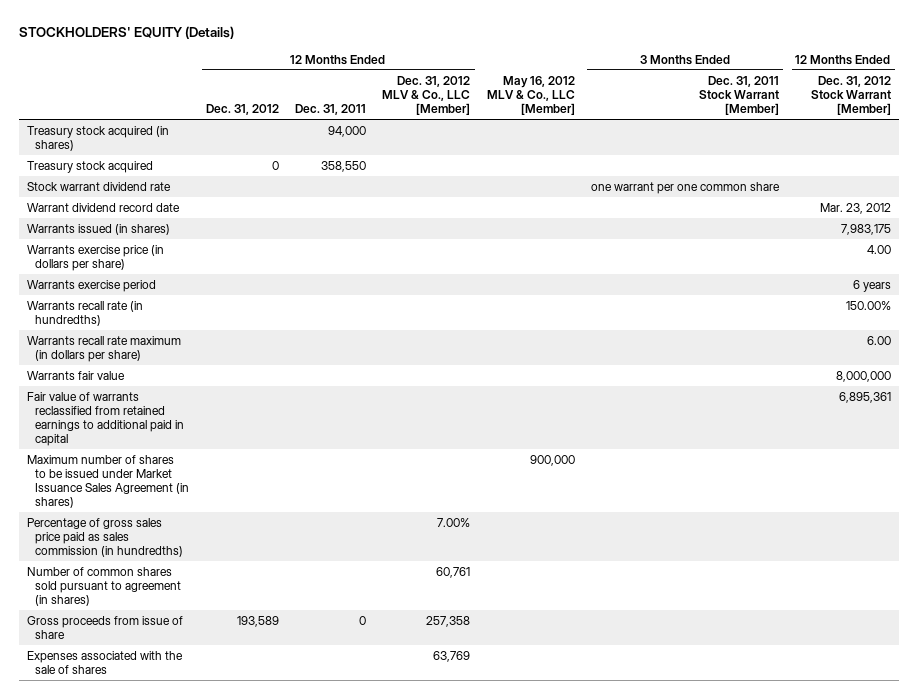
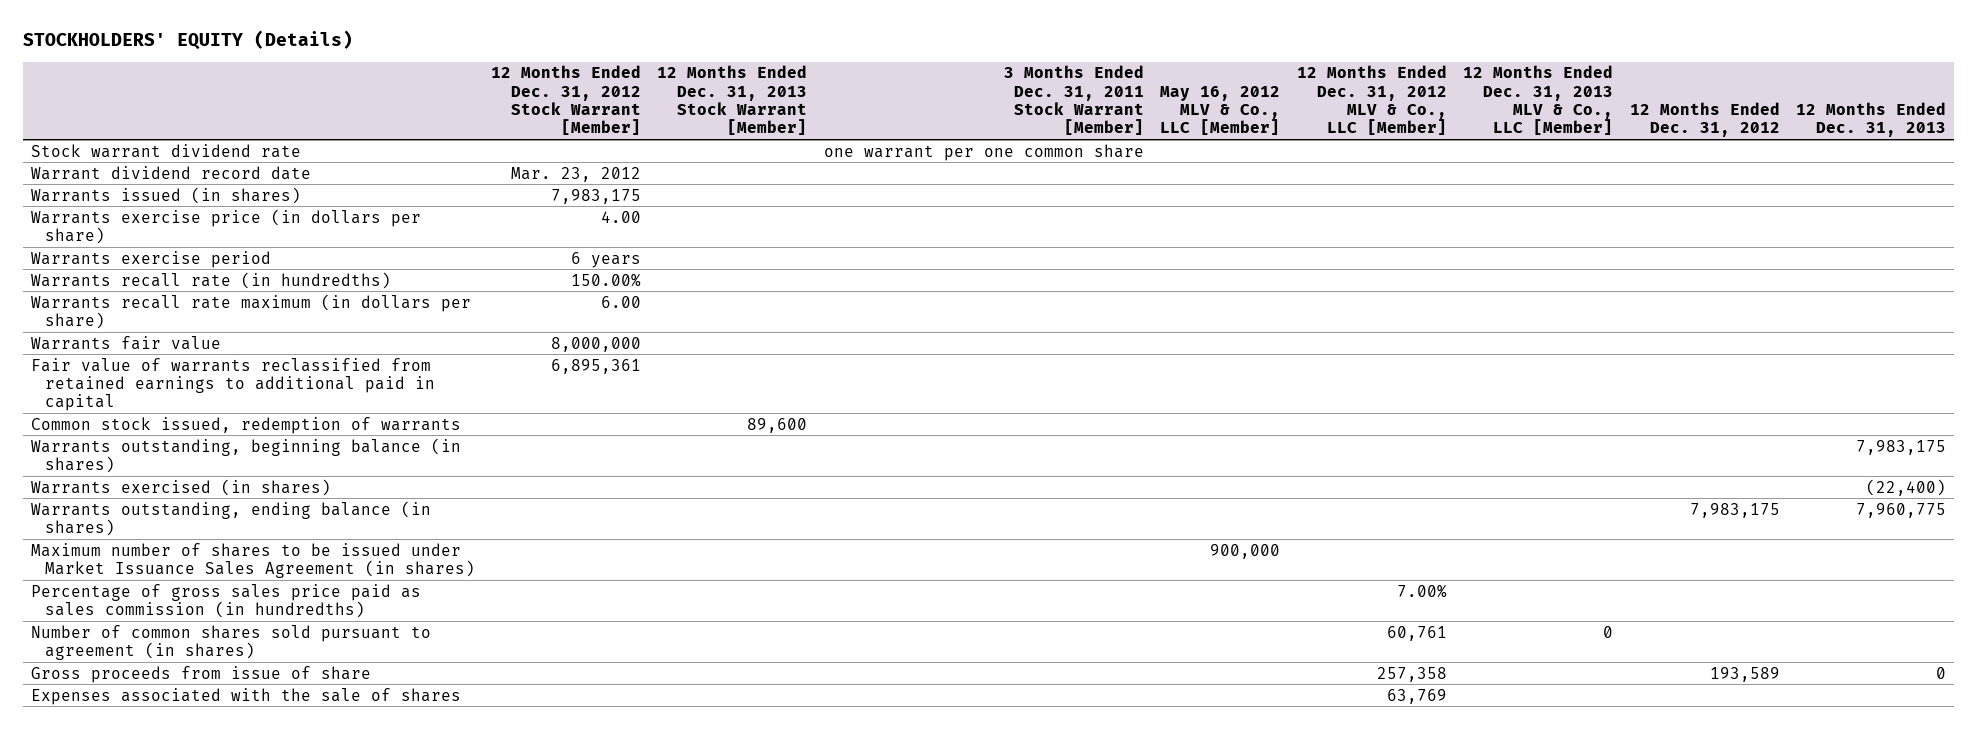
- | 12 Months Ended Dec. 31, 2012 | 12 Months Ended Dec. 31, 2011 | 12 Months Ended Dec. 31, 2012 MLV & Co., LLC [Member] | May 16, 2012 MLV & Co., LLC [Member] | 3 Months Ended Dec. 31, 2011 Stock Warrant [Member] | 12 Months Ended Dec. 31, 2012 Stock Warrant [Member]
+ | 12 Months Ended Dec. 31, 2012 Stock Warrant [Member] | 12 Months Ended Dec. 31, 2013 Stock Warrant [Member] | 3 Months Ended Dec. 31, 2011 Stock Warrant [Member] | May 16, 2012 MLV & Co., LLC [Member] | 12 Months Ended Dec. 31, 2012 MLV & Co., LLC [Member] | 12 Months Ended Dec. 31, 2013 MLV & Co., LLC [Member] | 12 Months Ended Dec. 31, 2012 | 12 Months Ended Dec. 31, 2013
- Treasury stock acquired (in shares) | | 94,000 | | | |
- Treasury stock acquired | 0 | 358,550 | | | |
+ Common stock issued, redemption of warrants | | 89,600 | | | | | |
+ Warrants outstanding, beginning balance (in shares) | | | | | | | | 7,983,175
+ Warrants exercised (in shares) | | | | | | | | (22,400)
+ Warrants outstanding, ending balance (in shares) | | | | | | | 7,983,175 | 7,960,775

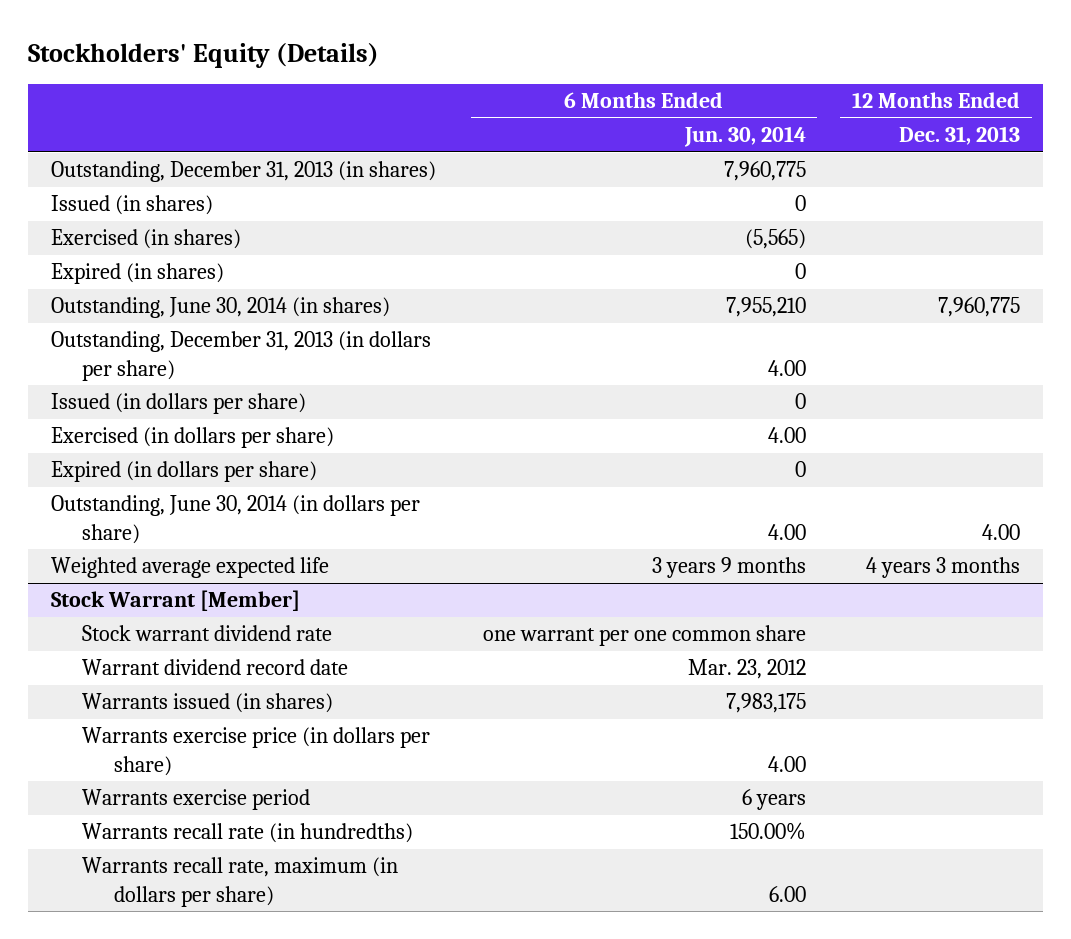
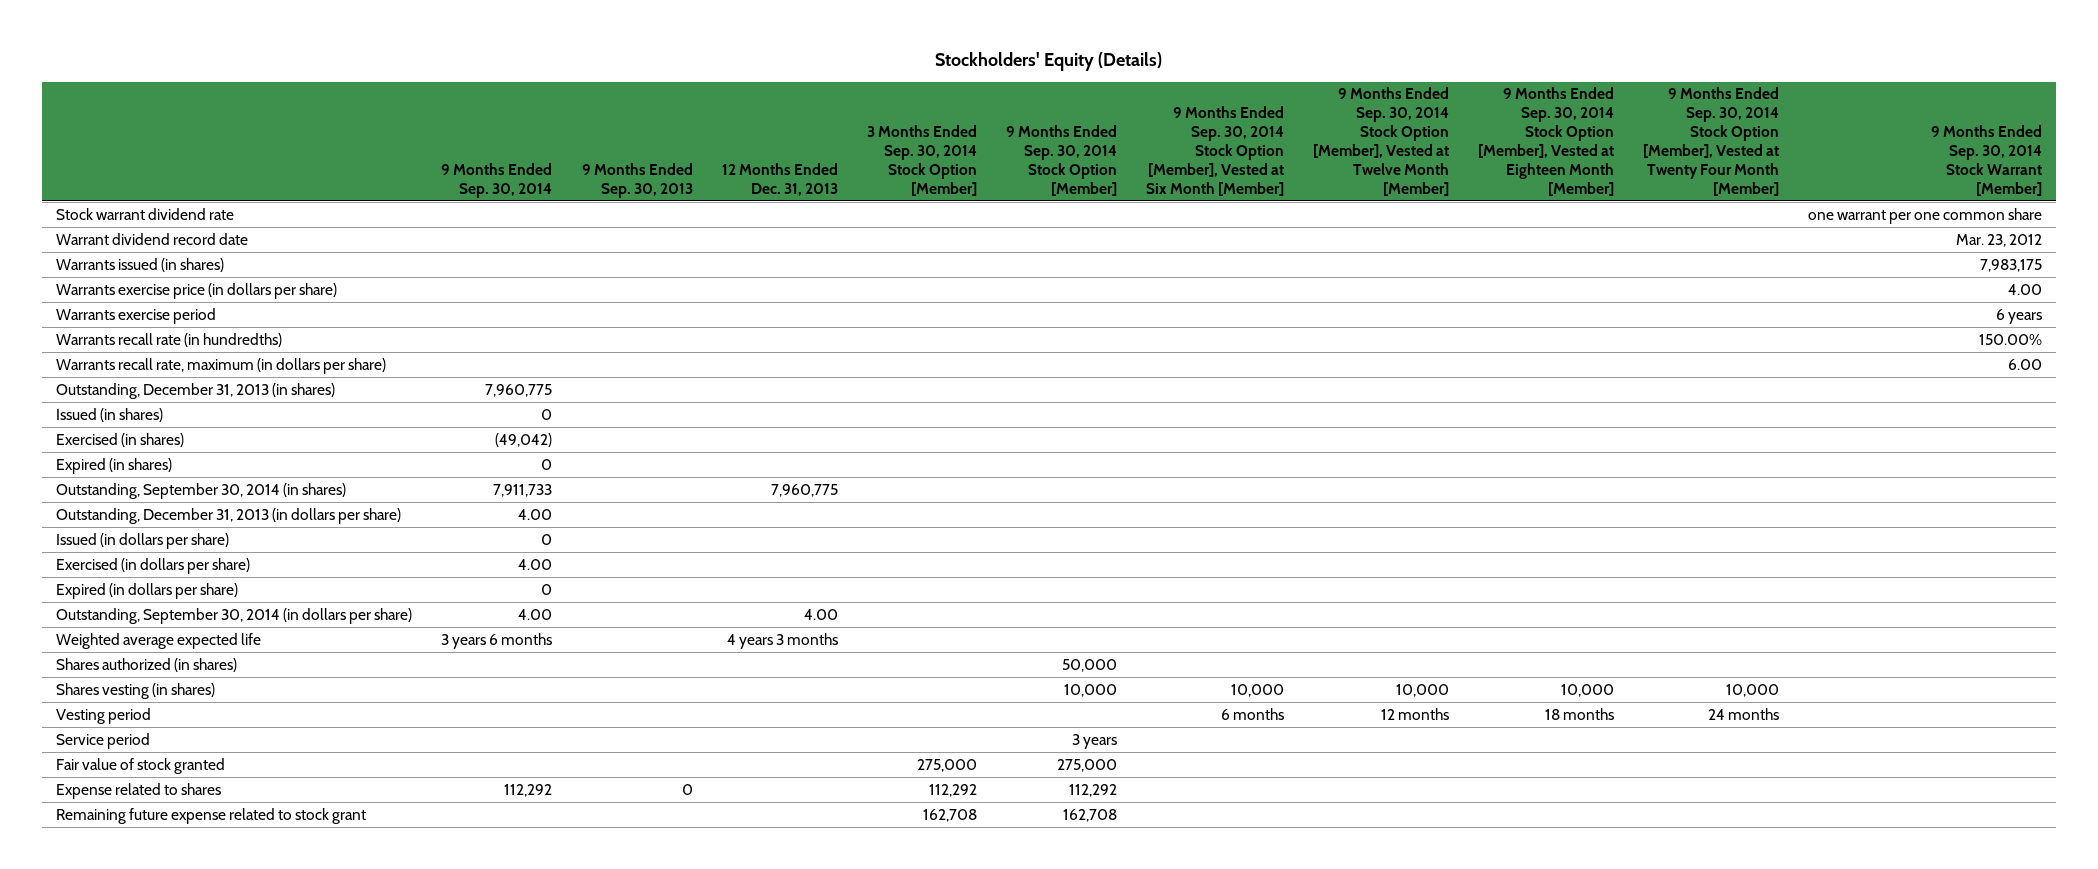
- | 6 Months Ended Jun. 30, 2014 | 12 Months Ended Dec. 31, 2013
+ | 9 Months Ended Sep. 30, 2014 | 9 Months Ended Sep. 30, 2013 | 12 Months Ended Dec. 31, 2013 | 3 Months Ended Sep. 30, 2014 Stock Option [Member] | 9 Months Ended Sep. 30, 2014 Stock Option [Member] | 9 Months Ended Sep. 30, 2014 Stock Option [Member], Vested at Six Month [Member] | 9 Months Ended Sep. 30, 2014 Stock Option [Member], Vested at Twelve Month [Member] | 9 Months Ended Sep. 30, 2014 Stock Option [Member], Vested at Eighteen Month [Member] | 9 Months Ended Sep. 30, 2014 Stock Option [Member], Vested at Twenty Four Month [Member] | 9 Months Ended Sep. 30, 2014 Stock Warrant [Member]
+ Stock warrant dividend rate | | | | | | | | | | one warrant per one common share
+ Warrant dividend record date | | | | | | | | | | Mar. 23, 2012
+ Warrants issued (in shares) | | | | | | | | | | 7,983,175
+ Warrants exercise price (in dollars per share) | | | | | | | | | | 4.00
+ Warrants exercise period | | | | | | | | | | 6 years
+ Warrants recall rate (in hundredths) | | | | | | | | | | 150.00%
+ Warrants recall rate, maximum (in dollars per share) | | | | | | | | | | 6.00
- Outstanding, June 30, 2014 (in shares) | 7,955,210 | 7,960,775
+ Outstanding, September 30, 2014 (in shares) | 7,911,733 | | 7,960,775 | | | | | | |
- Outstanding, June 30, 2014 (in dollars per share) | 4.00 | 4.00
+ Outstanding, September 30, 2014 (in dollars per share) | 4.00 | | 4.00 | | | | | | |
- Stock Warrant [Member]
- Stock warrant dividend rate | one warrant per one common share |
- Warrant dividend record date | Mar. 23, 2012 |
- Warrants issued (in shares) | 7,983,175 |
- Warrants exercise price (in dollars per share) | 4.00 |
- Warrants exercise period | 6 years |
- Warrants recall rate (in hundredths) | 150.00% |
- Warrants recall rate, maximum (in dollars per share) | 6.00 |
+ Shares authorized (in shares) | | | | | 50,000 | | | | |
+ Shares vesting (in shares) | | | | | 10,000 | 10,000 | 10,000 | 10,000 | 10,000 |
+ Vesting period | | | | | | 6 months | 12 months | 18 months | 24 months |
+ Service period | | | | | 3 years | | | | |
+ Fair value of stock granted | | | | 275,000 | 275,000 | | | | |
+ Expense related to shares | 112,292 | 0 | | 112,292 | 112,292 | | | | |
+ Remaining future expense related to stock grant | | | | 162,708 | 162,708 | | | | |

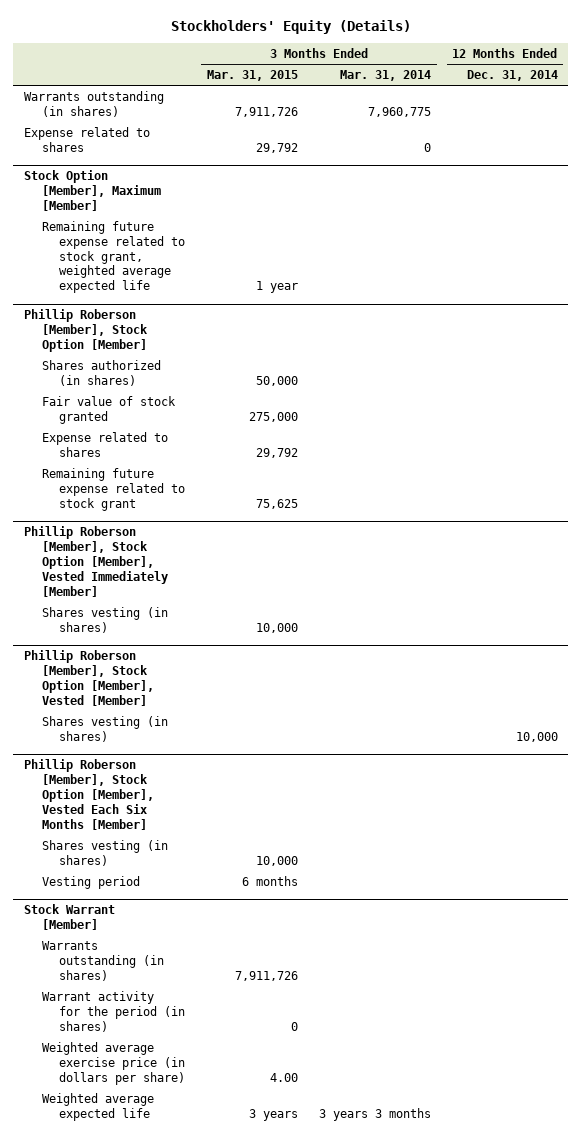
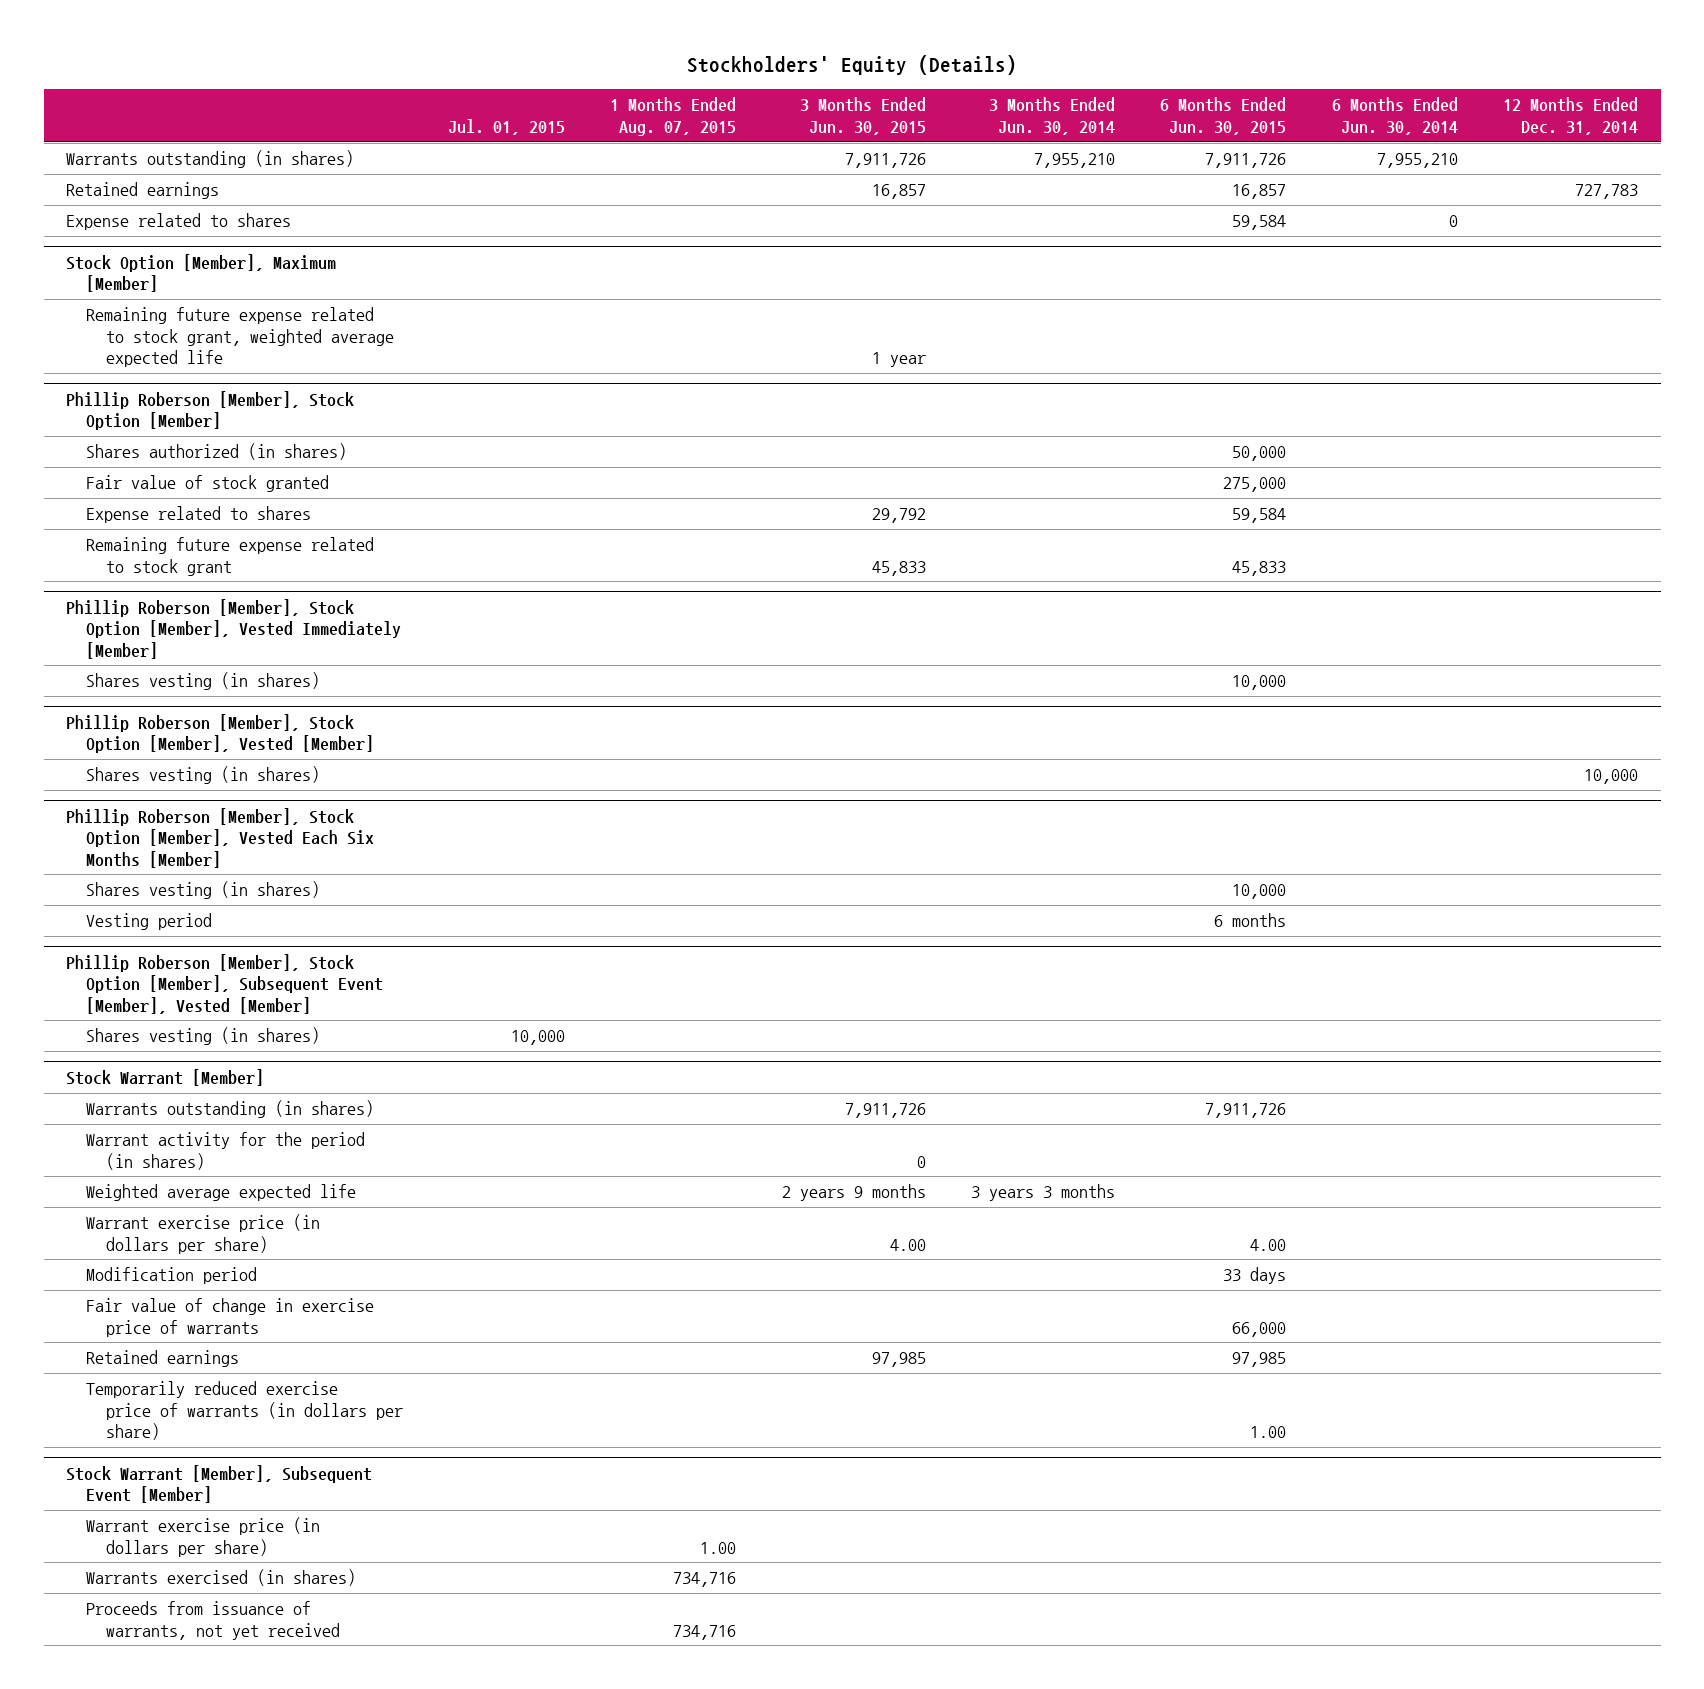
- | 3 Months Ended Mar. 31, 2015 | 3 Months Ended Mar. 31, 2014 | 12 Months Ended Dec. 31, 2014
+ | Jul. 01, 2015 | 1 Months Ended Aug. 07, 2015 | 3 Months Ended Jun. 30, 2015 | 3 Months Ended Jun. 30, 2014 | 6 Months Ended Jun. 30, 2015 | 6 Months Ended Jun. 30, 2014 | 12 Months Ended Dec. 31, 2014
+ Retained earnings | | | 16,857 | | 16,857 | | 727,783
+ Phillip Roberson [Member], Stock Option [Member], Subsequent Event [Member], Vested [Member]
+ Shares vesting (in shares) | 10,000 | | | | | |
@ Stock Warrant [Member]
- Weighted average exercise price (in dollars per share) | 4.00 | |
+ Warrant exercise price (in dollars per share) | | | 4.00 | | 4.00 | |
+ Modification period | | | | | 33 days | |
+ Fair value of change in exercise price of warrants | | | | | 66,000 | |
+ Retained earnings | | | 97,985 | | 97,985 | |
+ Temporarily reduced exercise price of warrants (in dollars per share) | | | | | 1.00 | |
+ Stock Warrant [Member], Subsequent Event [Member]
+ Warrant exercise price (in dollars per share) | | 1.00 | | | | |
+ Warrants exercised (in shares) | | 734,716 | | | | |
+ Proceeds from issuance of warrants, not yet received | | 734,716 | | | | |

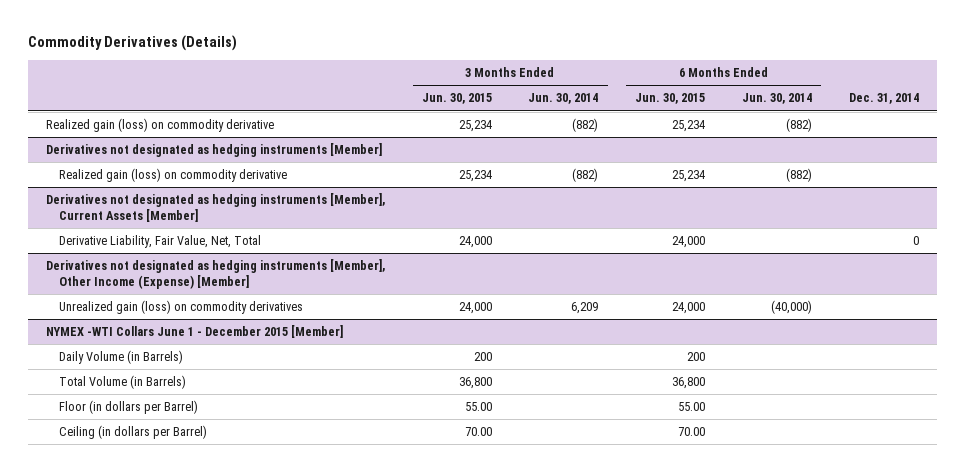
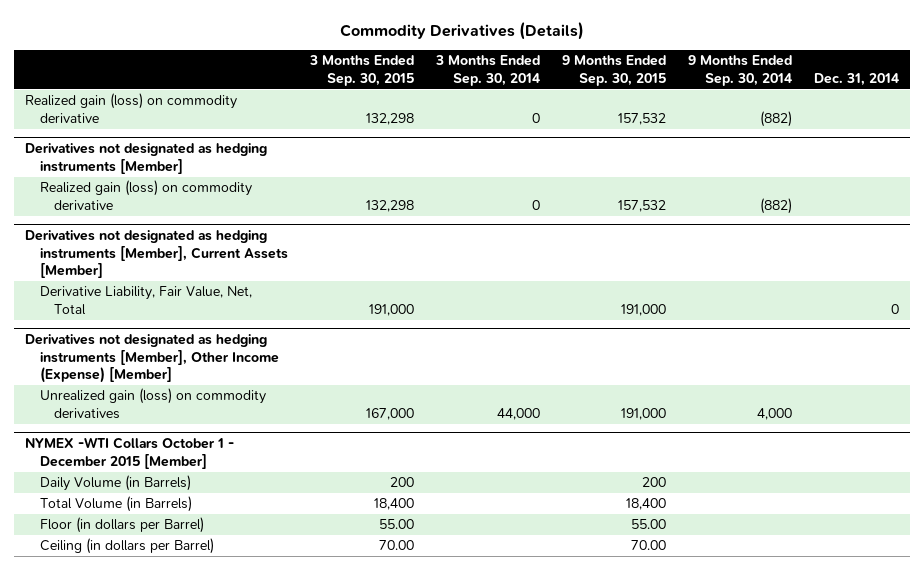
- | 3 Months Ended Jun. 30, 2015 | 3 Months Ended Jun. 30, 2014 | 6 Months Ended Jun. 30, 2015 | 6 Months Ended Jun. 30, 2014 | Dec. 31, 2014
+ | 3 Months Ended Sep. 30, 2015 | 3 Months Ended Sep. 30, 2014 | 9 Months Ended Sep. 30, 2015 | 9 Months Ended Sep. 30, 2014 | Dec. 31, 2014
- NYMEX -WTI Collars June 1 - December 2015 [Member]
+ NYMEX -WTI Collars October 1 - December 2015 [Member]

